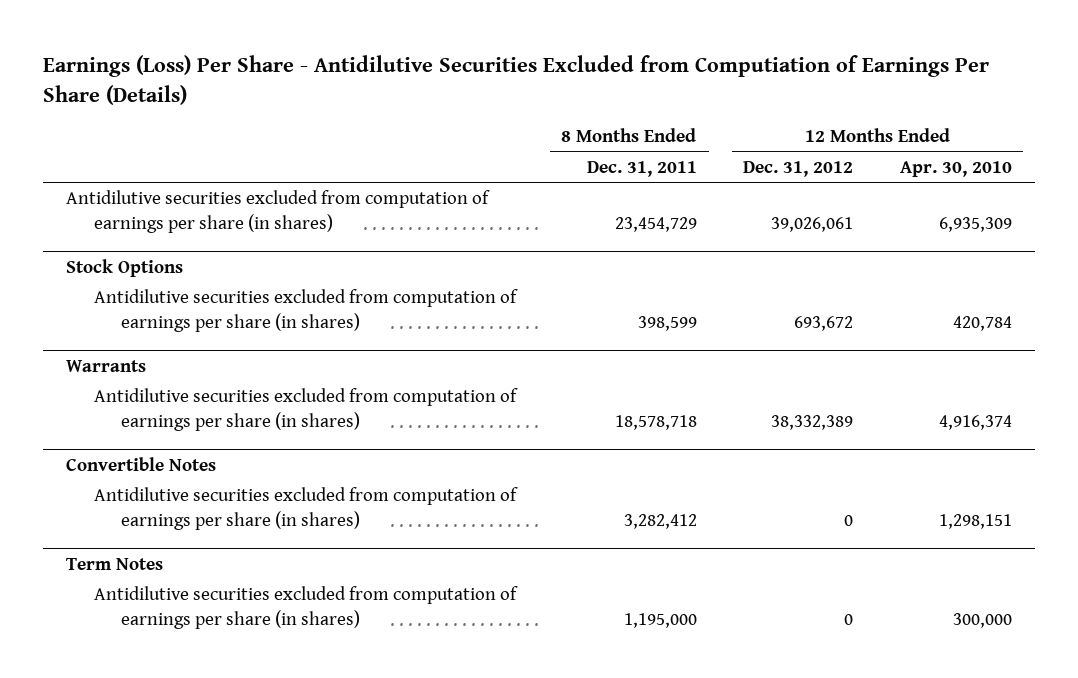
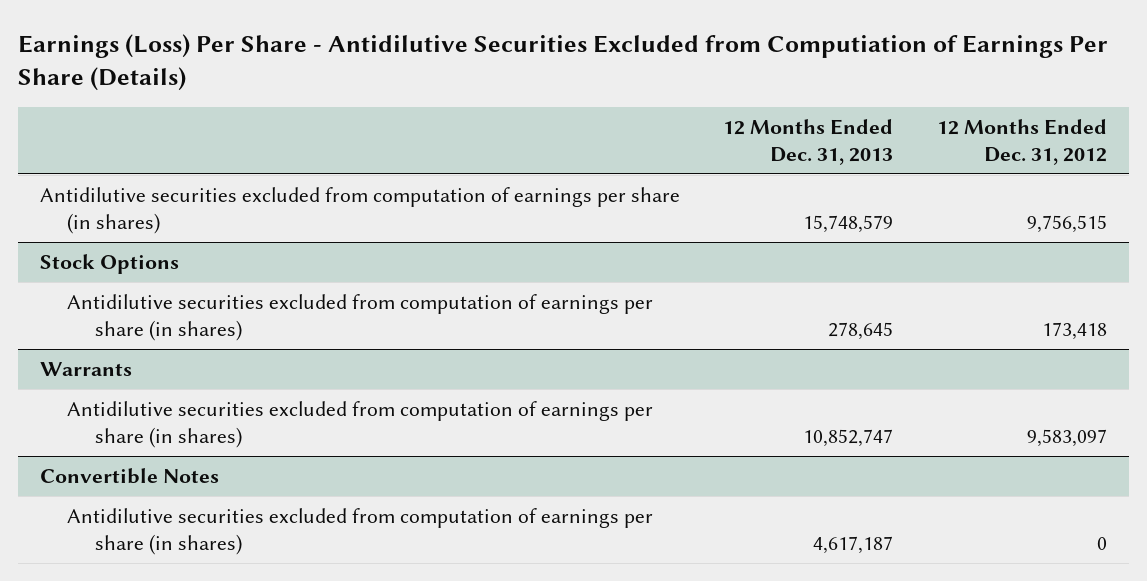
- | 8 Months Ended Dec. 31, 2011 | 12 Months Ended Dec. 31, 2012 | 12 Months Ended Apr. 30, 2010
+ | 12 Months Ended Dec. 31, 2013 | 12 Months Ended Dec. 31, 2012
- Antidilutive securities excluded from computation of earnings per share (in shares) | 23,454,729 | 39,026,061 | 6,935,309
+ Antidilutive securities excluded from computation of earnings per share (in shares) | 15,748,579 | 9,756,515
@ Stock Options
- Antidilutive securities excluded from computation of earnings per share (in shares) | 398,599 | 693,672 | 420,784
+ Antidilutive securities excluded from computation of earnings per share (in shares) | 278,645 | 173,418
@ Warrants
- Antidilutive securities excluded from computation of earnings per share (in shares) | 18,578,718 | 38,332,389 | 4,916,374
+ Antidilutive securities excluded from computation of earnings per share (in shares) | 10,852,747 | 9,583,097
- Term Notes
- Antidilutive securities excluded from computation of earnings per share (in shares) | 1,195,000 | 0 | 300,000

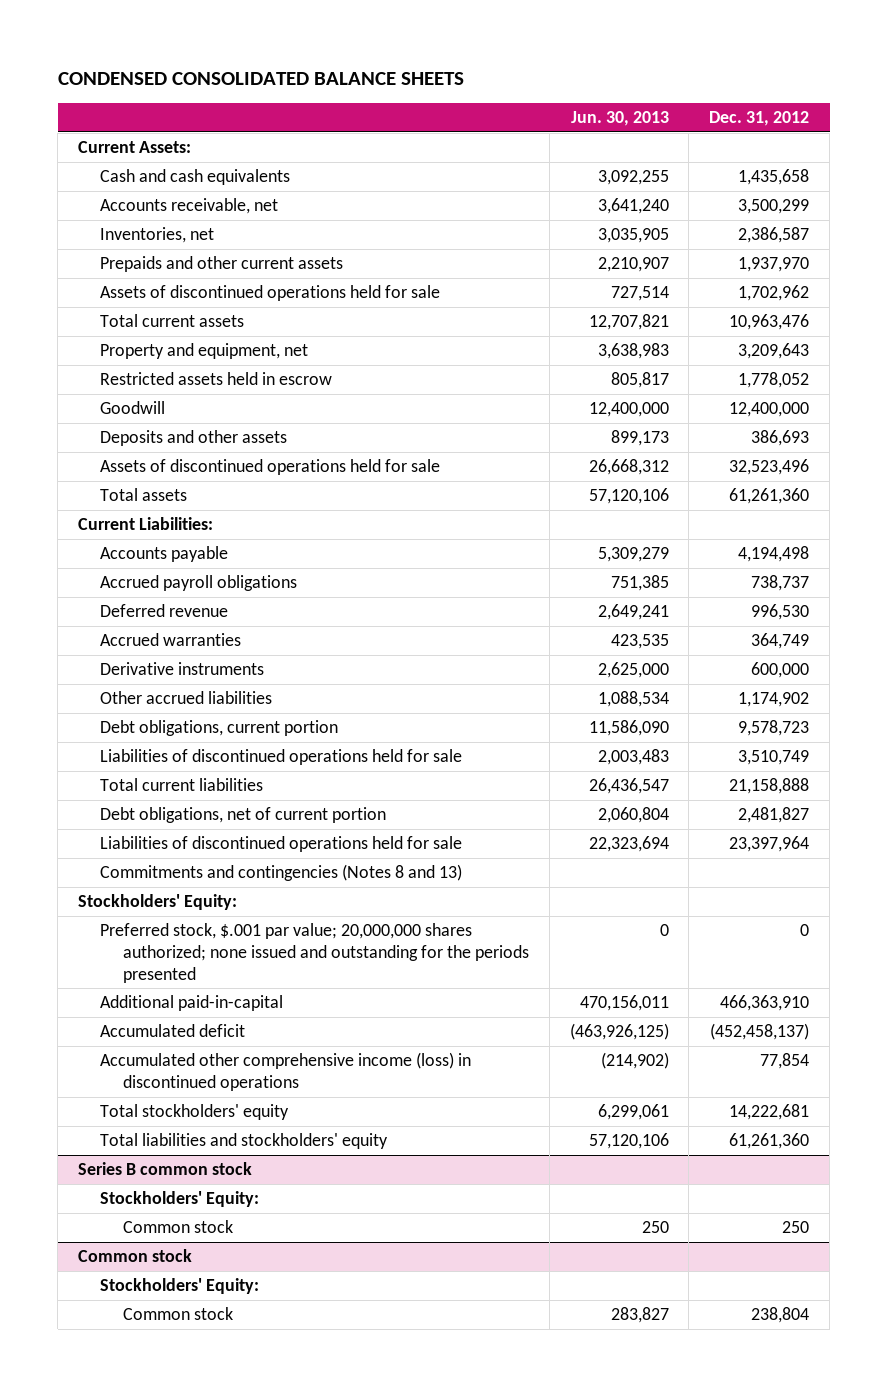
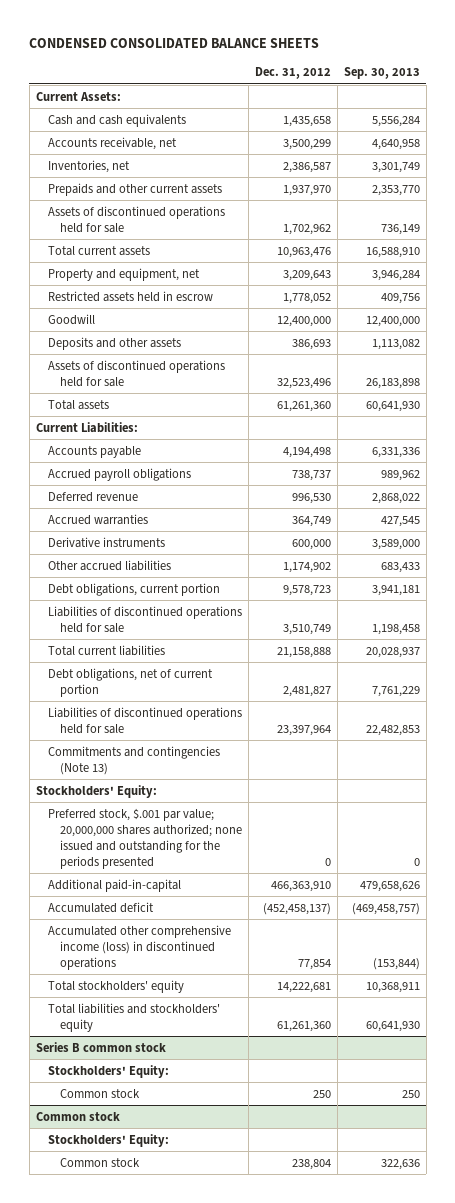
- | Jun. 30, 2013 | Dec. 31, 2012
+ | Dec. 31, 2012 | Sep. 30, 2013
- Commitments and contingencies (Notes 8 and 13)
+ Commitments and contingencies (Note 13)

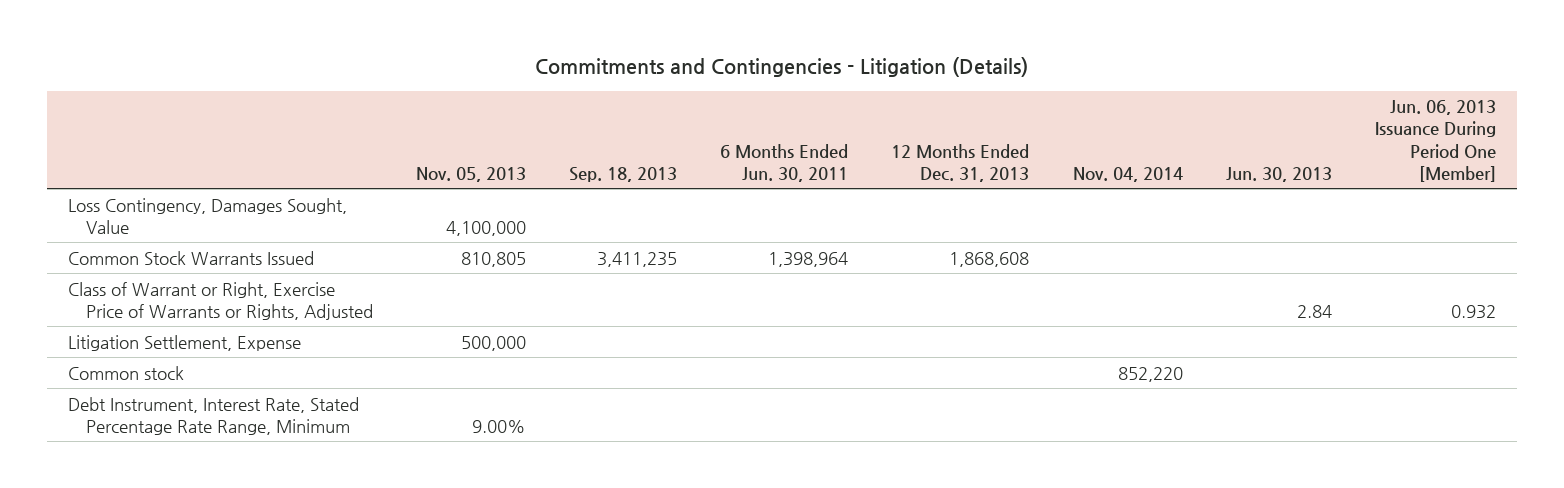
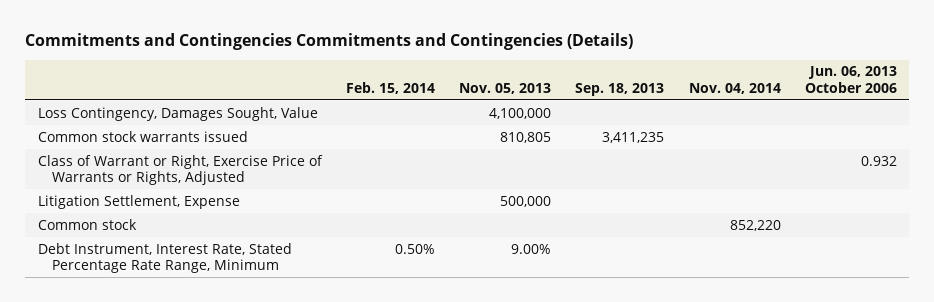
- Commitments and Contingencies - Litigation (Details)
+ Commitments and Contingencies Commitments and Contingencies (Details)
- | Nov. 05, 2013 | Sep. 18, 2013 | 6 Months Ended Jun. 30, 2011 | 12 Months Ended Dec. 31, 2013 | Nov. 04, 2014 | Jun. 30, 2013 | Jun. 06, 2013 Issuance During Period One [Member]
+ | Feb. 15, 2014 | Nov. 05, 2013 | Sep. 18, 2013 | Nov. 04, 2014 | Jun. 06, 2013 October 2006
- Common Stock Warrants Issued | 810,805 | 3,411,235 | 1,398,964 | 1,868,608 | | |
+ Common stock warrants issued | | 810,805 | 3,411,235 | |

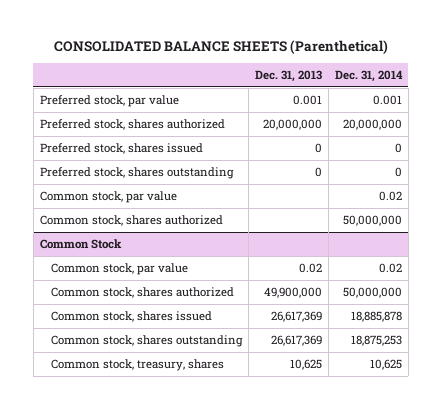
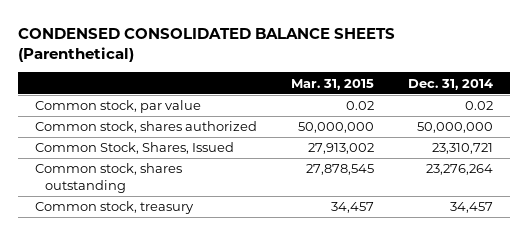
- CONSOLIDATED BALANCE SHEETS (Parenthetical)
+ CONDENSED CONSOLIDATED BALANCE SHEETS (Parenthetical)
- | Dec. 31, 2013 | Dec. 31, 2014
+ | Mar. 31, 2015 | Dec. 31, 2014
- Preferred stock, par value | 0.001 | 0.001
- Preferred stock, shares authorized | 20,000,000 | 20,000,000
- Preferred stock, shares issued | 0 | 0
- Preferred stock, shares outstanding | 0 | 0
- Common Stock
- Common stock, par value | 0.02 | 0.02
- Common stock, shares authorized | 49,900,000 | 50,000,000
- Common stock, shares issued | 26,617,369 | 18,885,878
- Common stock, shares outstanding | 26,617,369 | 18,875,253
- Common stock, treasury, shares | 10,625 | 10,625
+ Common Stock, Shares, Issued | 27,913,002 | 23,310,721
+ Common stock, shares outstanding | 27,878,545 | 23,276,264
+ Common stock, treasury | 34,457 | 34,457

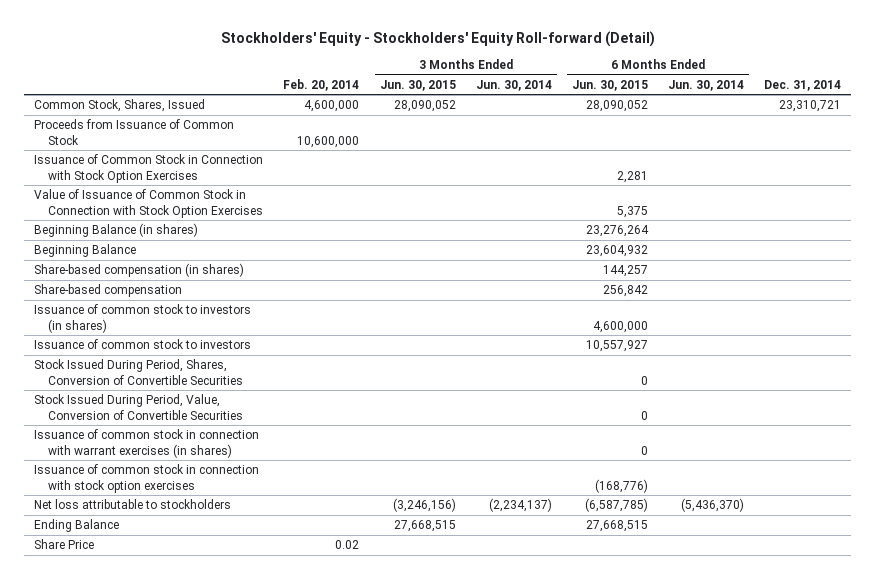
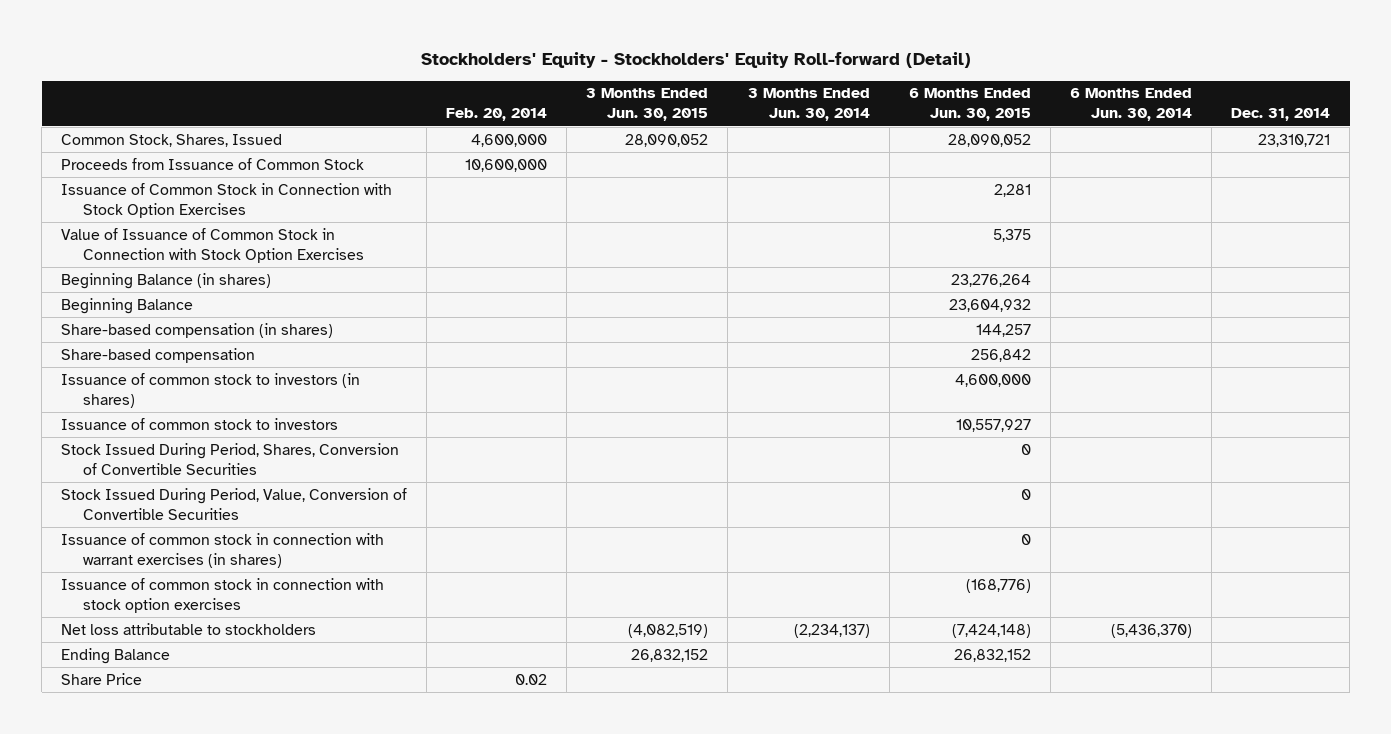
- Net loss attributable to stockholders | | (3,246,156) | (2,234,137) | (6,587,785) | (5,436,370) |
- Ending Balance | | 27,668,515 | | 27,668,515 | |
+ Net loss attributable to stockholders | | (4,082,519) | (2,234,137) | (7,424,148) | (5,436,370) |
+ Ending Balance | | 26,832,152 | | 26,832,152 | |

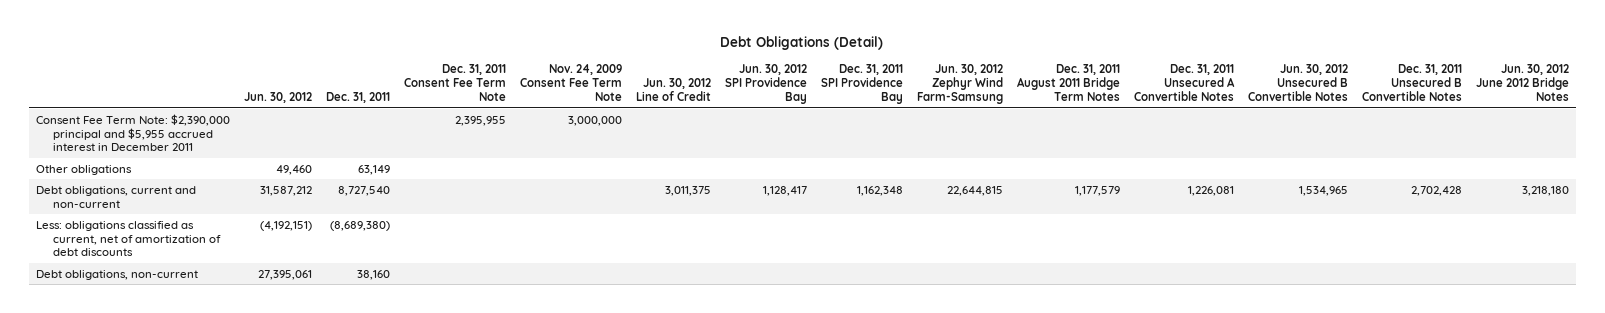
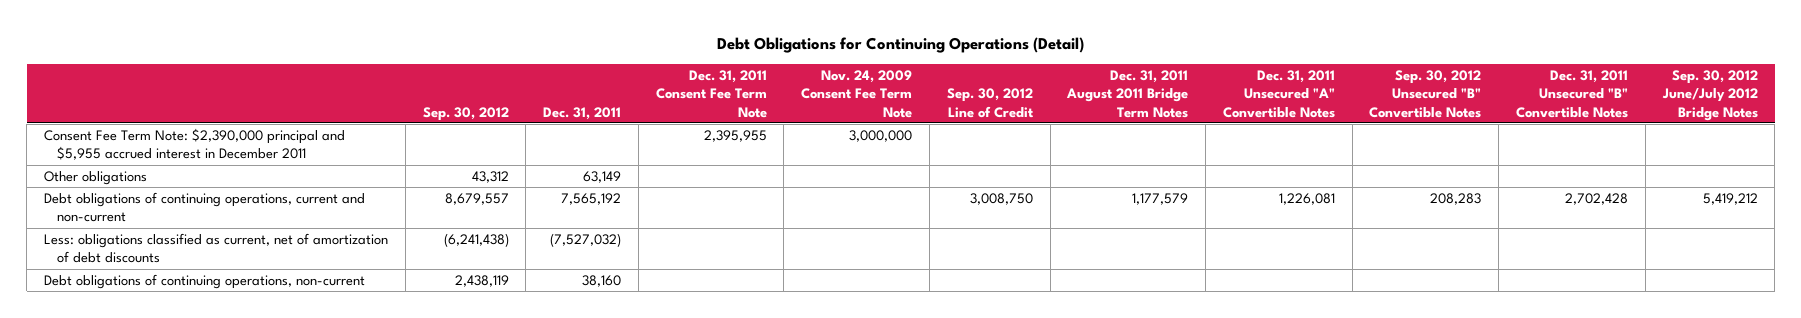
- Debt Obligations (Detail)
+ Debt Obligations for Continuing Operations (Detail)
- | Jun. 30, 2012 | Dec. 31, 2011 | Dec. 31, 2011 Consent Fee Term Note | Nov. 24, 2009 Consent Fee Term Note | Jun. 30, 2012 Line of Credit | Jun. 30, 2012 SPI Providence Bay | Dec. 31, 2011 SPI Providence Bay | Jun. 30, 2012 Zephyr Wind Farm-Samsung | Dec. 31, 2011 August 2011 Bridge Term Notes | Dec. 31, 2011 Unsecured A Convertible Notes | Jun. 30, 2012 Unsecured B Convertible Notes | Dec. 31, 2011 Unsecured B Convertible Notes | Jun. 30, 2012 June 2012 Bridge Notes
+ | Sep. 30, 2012 | Dec. 31, 2011 | Dec. 31, 2011 Consent Fee Term Note | Nov. 24, 2009 Consent Fee Term Note | Sep. 30, 2012 Line of Credit | Dec. 31, 2011 August 2011 Bridge Term Notes | Dec. 31, 2011 Unsecured "A" Convertible Notes | Sep. 30, 2012 Unsecured "B" Convertible Notes | Dec. 31, 2011 Unsecured "B" Convertible Notes | Sep. 30, 2012 June/July 2012 Bridge Notes
- Debt obligations, current and non-current | 31,587,212 | 8,727,540 | | | 3,011,375 | 1,128,417 | 1,162,348 | 22,644,815 | 1,177,579 | 1,226,081 | 1,534,965 | 2,702,428 | 3,218,180
- Less: obligations classified as current, net of amortization of debt discounts | (4,192,151) | (8,689,380) | | | | | | | | | | |
- Debt obligations, non-current | 27,395,061 | 38,160 | | | | | | | | | | |
+ Debt obligations of continuing operations, current and non-current | 8,679,557 | 7,565,192 | | | 3,008,750 | 1,177,579 | 1,226,081 | 208,283 | 2,702,428 | 5,419,212
+ Less: obligations classified as current, net of amortization of debt discounts | (6,241,438) | (7,527,032) | | | | | | | |
+ Debt obligations of continuing operations, non-current | 2,438,119 | 38,160 | | | | | | | |

